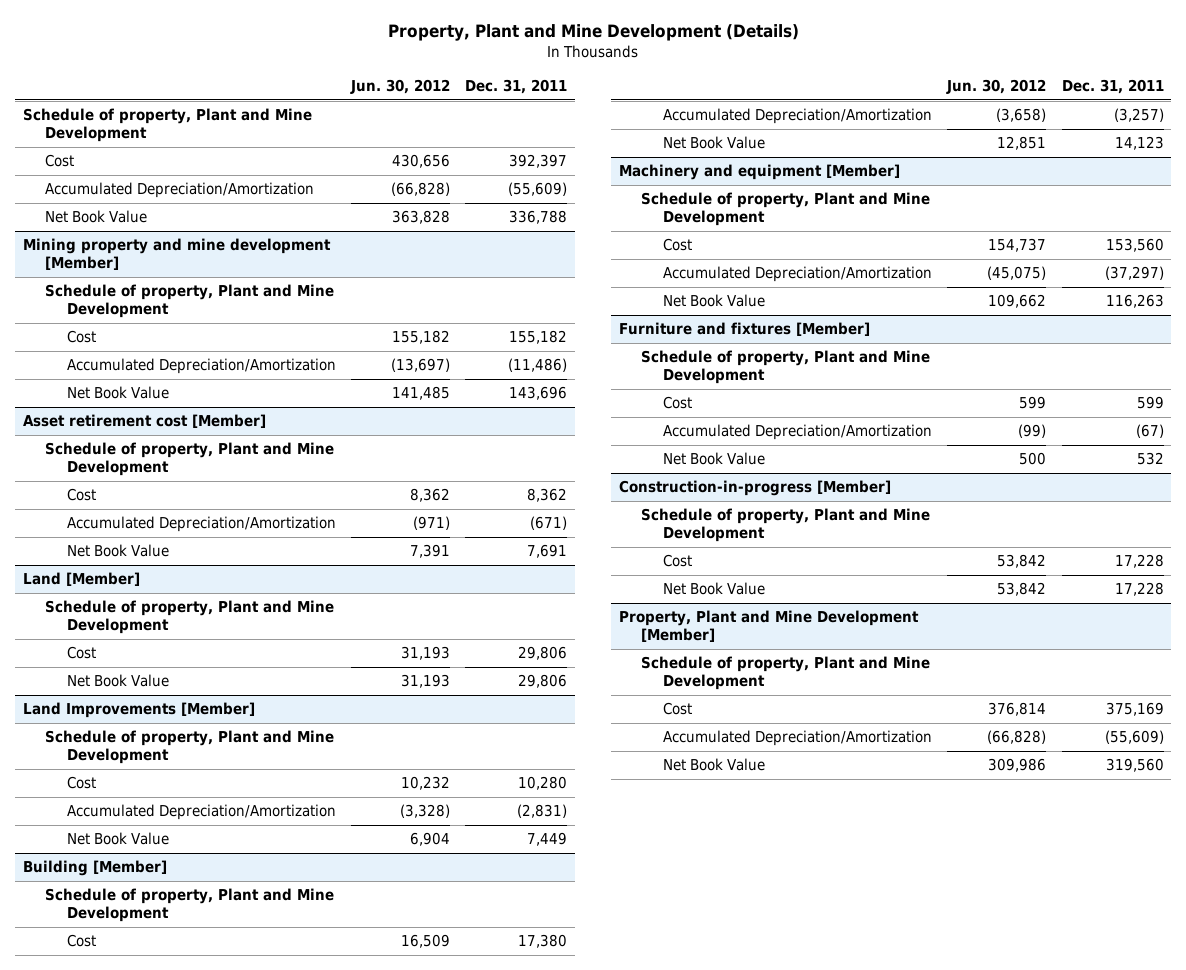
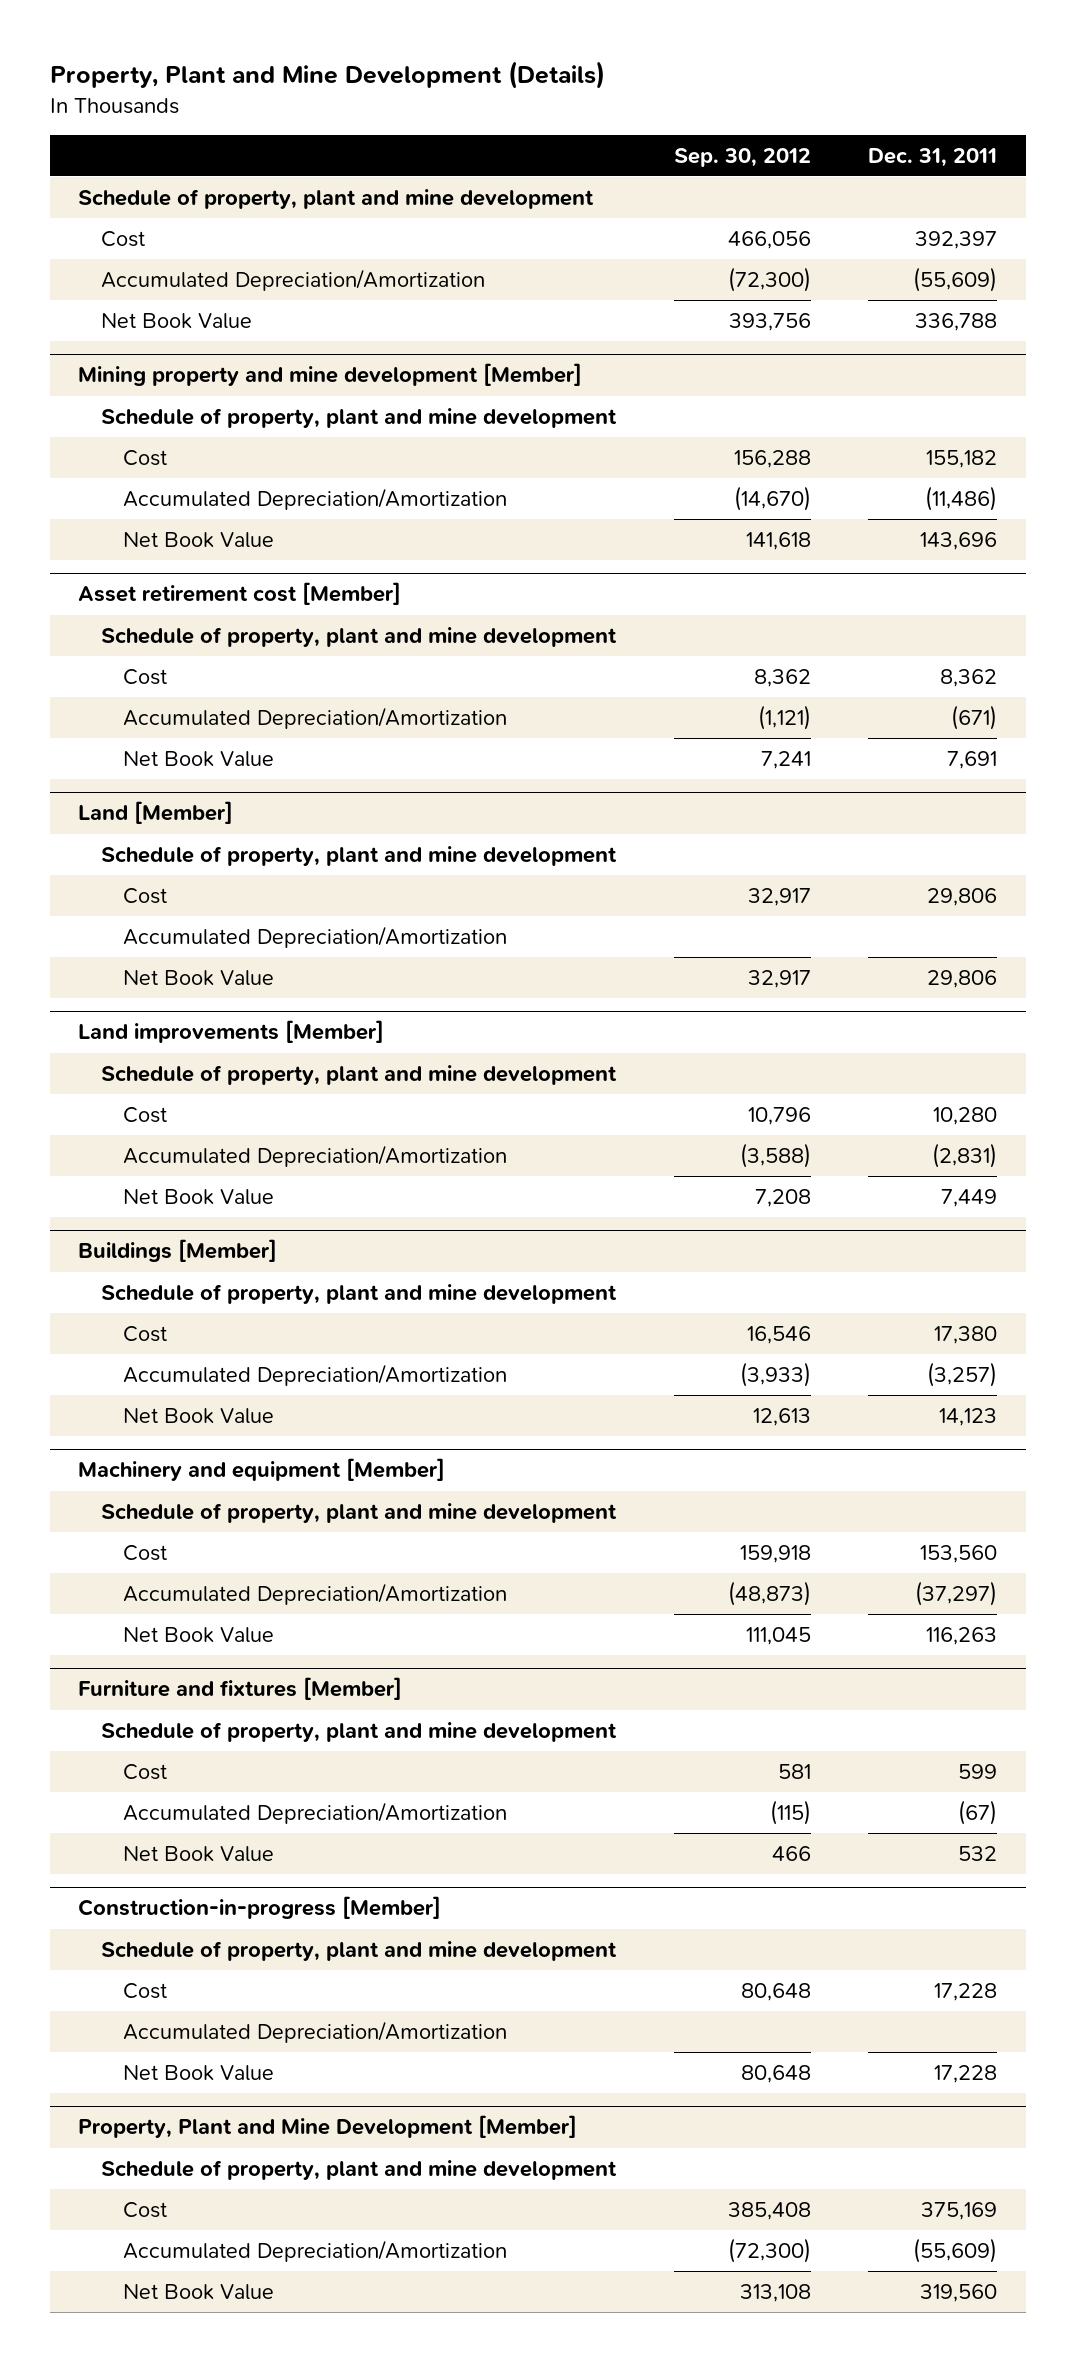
- | Jun. 30, 2012 | Dec. 31, 2011
+ | Sep. 30, 2012 | Dec. 31, 2011
- Schedule of property, Plant and Mine Development
+ Schedule of property, plant and mine development
@ Mining property and mine development [Member]
- Schedule of property, Plant and Mine Development
+ Schedule of property, plant and mine development
@ Asset retirement cost [Member]
- Schedule of property, Plant and Mine Development
+ Schedule of property, plant and mine development
@ Land [Member]
- Schedule of property, Plant and Mine Development
+ Schedule of property, plant and mine development
+ Accumulated Depreciation/Amortization
- Land Improvements [Member]
- Schedule of property, Plant and Mine Development
+ Land improvements [Member]
+ Schedule of property, plant and mine development
- Building [Member]
- Schedule of property, Plant and Mine Development
+ Buildings [Member]
+ Schedule of property, plant and mine development
@ Machinery and equipment [Member]
- Schedule of property, Plant and Mine Development
+ Schedule of property, plant and mine development
@ Furniture and fixtures [Member]
- Schedule of property, Plant and Mine Development
+ Schedule of property, plant and mine development
@ Construction-in-progress [Member]
- Schedule of property, Plant and Mine Development
+ Schedule of property, plant and mine development
+ Accumulated Depreciation/Amortization
@ Property, Plant and Mine Development [Member]
- Schedule of property, Plant and Mine Development
+ Schedule of property, plant and mine development

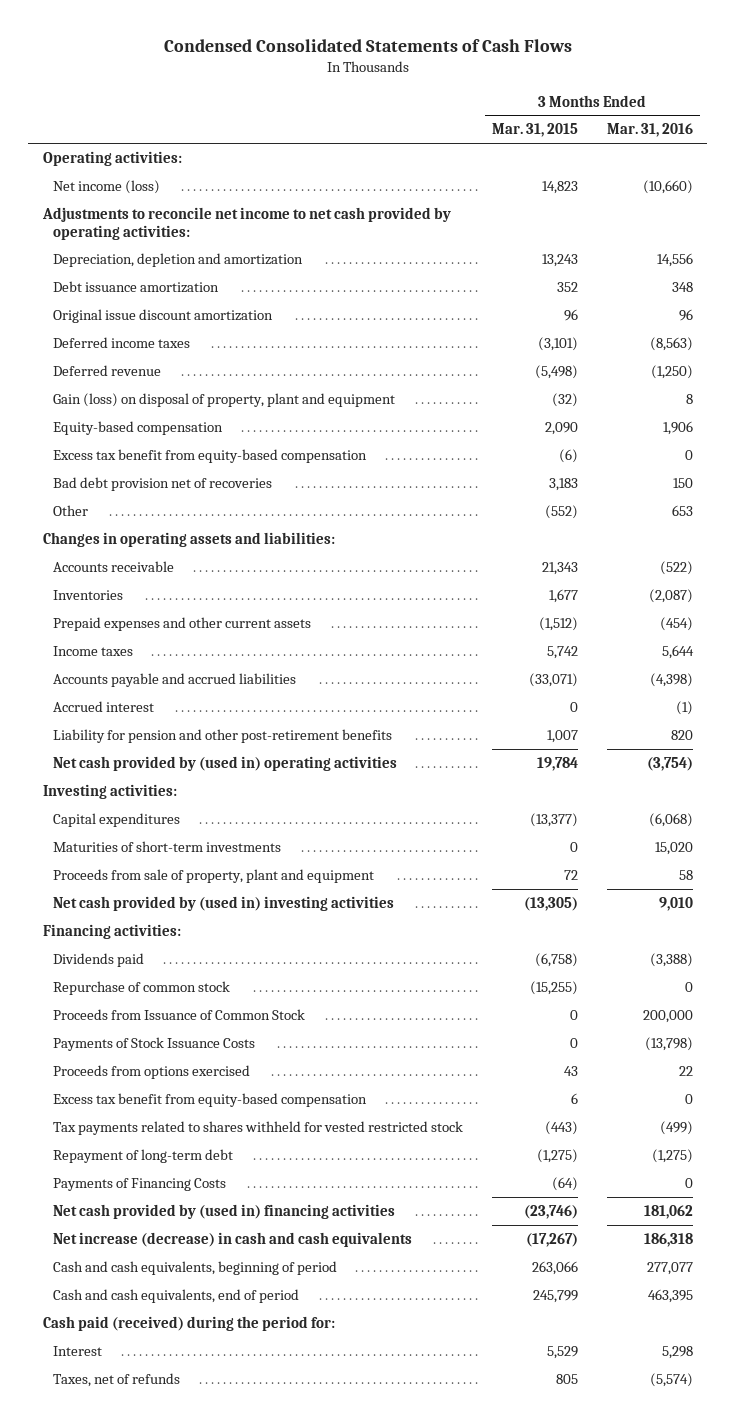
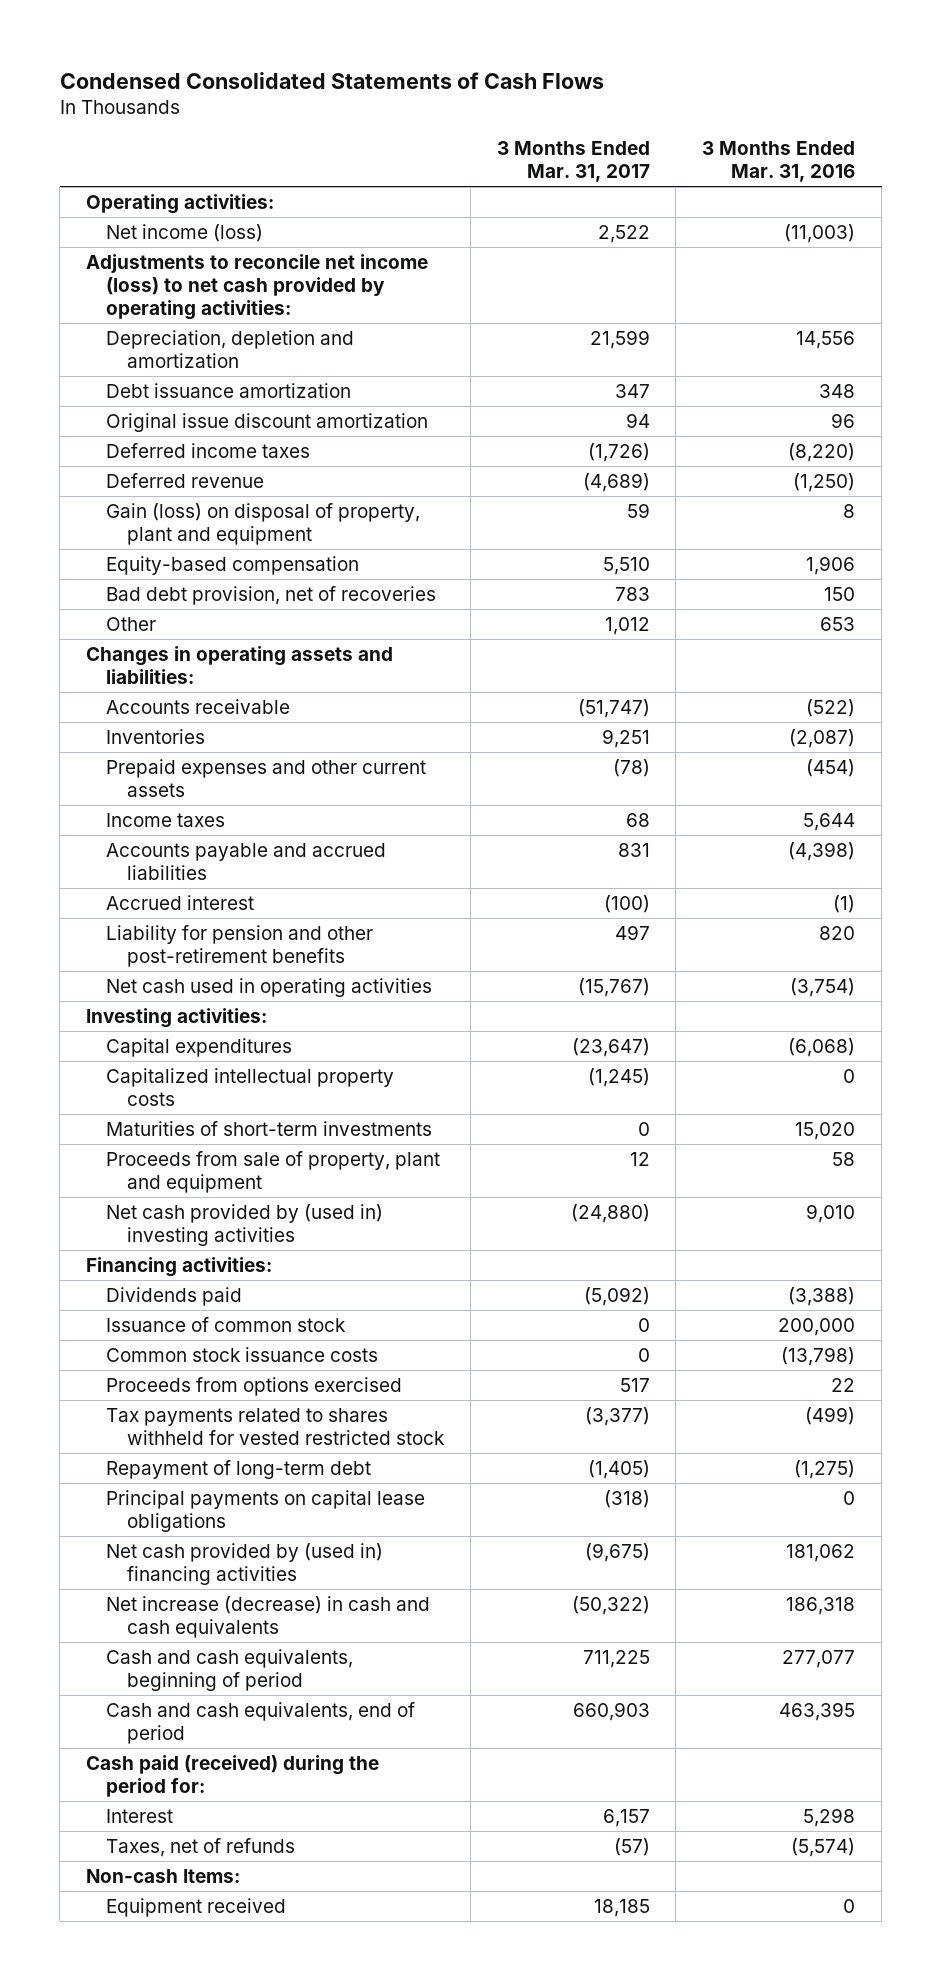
- | 3 Months Ended Mar. 31, 2015 | 3 Months Ended Mar. 31, 2016
+ | 3 Months Ended Mar. 31, 2017 | 3 Months Ended Mar. 31, 2016
- Net income (loss) | 14,823 | (10,660)
- Adjustments to reconcile net income to net cash provided by operating activities:
+ Net income (loss) | 2,522 | (11,003)
+ Adjustments to reconcile net income (loss) to net cash provided by operating activities:
- Deferred income taxes | (3,101) | (8,563)
+ Deferred income taxes | (1,726) | (8,220)
- Excess tax benefit from equity-based compensation | (6) | 0
- Bad debt provision net of recoveries | 3,183 | 150
+ Bad debt provision, net of recoveries | 783 | 150
- Net cash provided by (used in) operating activities | 19,784 | (3,754)
+ Net cash used in operating activities | (15,767) | (3,754)
+ Capitalized intellectual property costs | (1,245) | 0
- Repurchase of common stock | (15,255) | 0
- Proceeds from Issuance of Common Stock | 0 | 200,000
- Payments of Stock Issuance Costs | 0 | (13,798)
+ Issuance of common stock | 0 | 200,000
+ Common stock issuance costs | 0 | (13,798)
- Excess tax benefit from equity-based compensation | 6 | 0
- Payments of Financing Costs | (64) | 0
+ Principal payments on capital lease obligations | (318) | 0
+ Non-cash Items:
+ Equipment received | 18,185 | 0

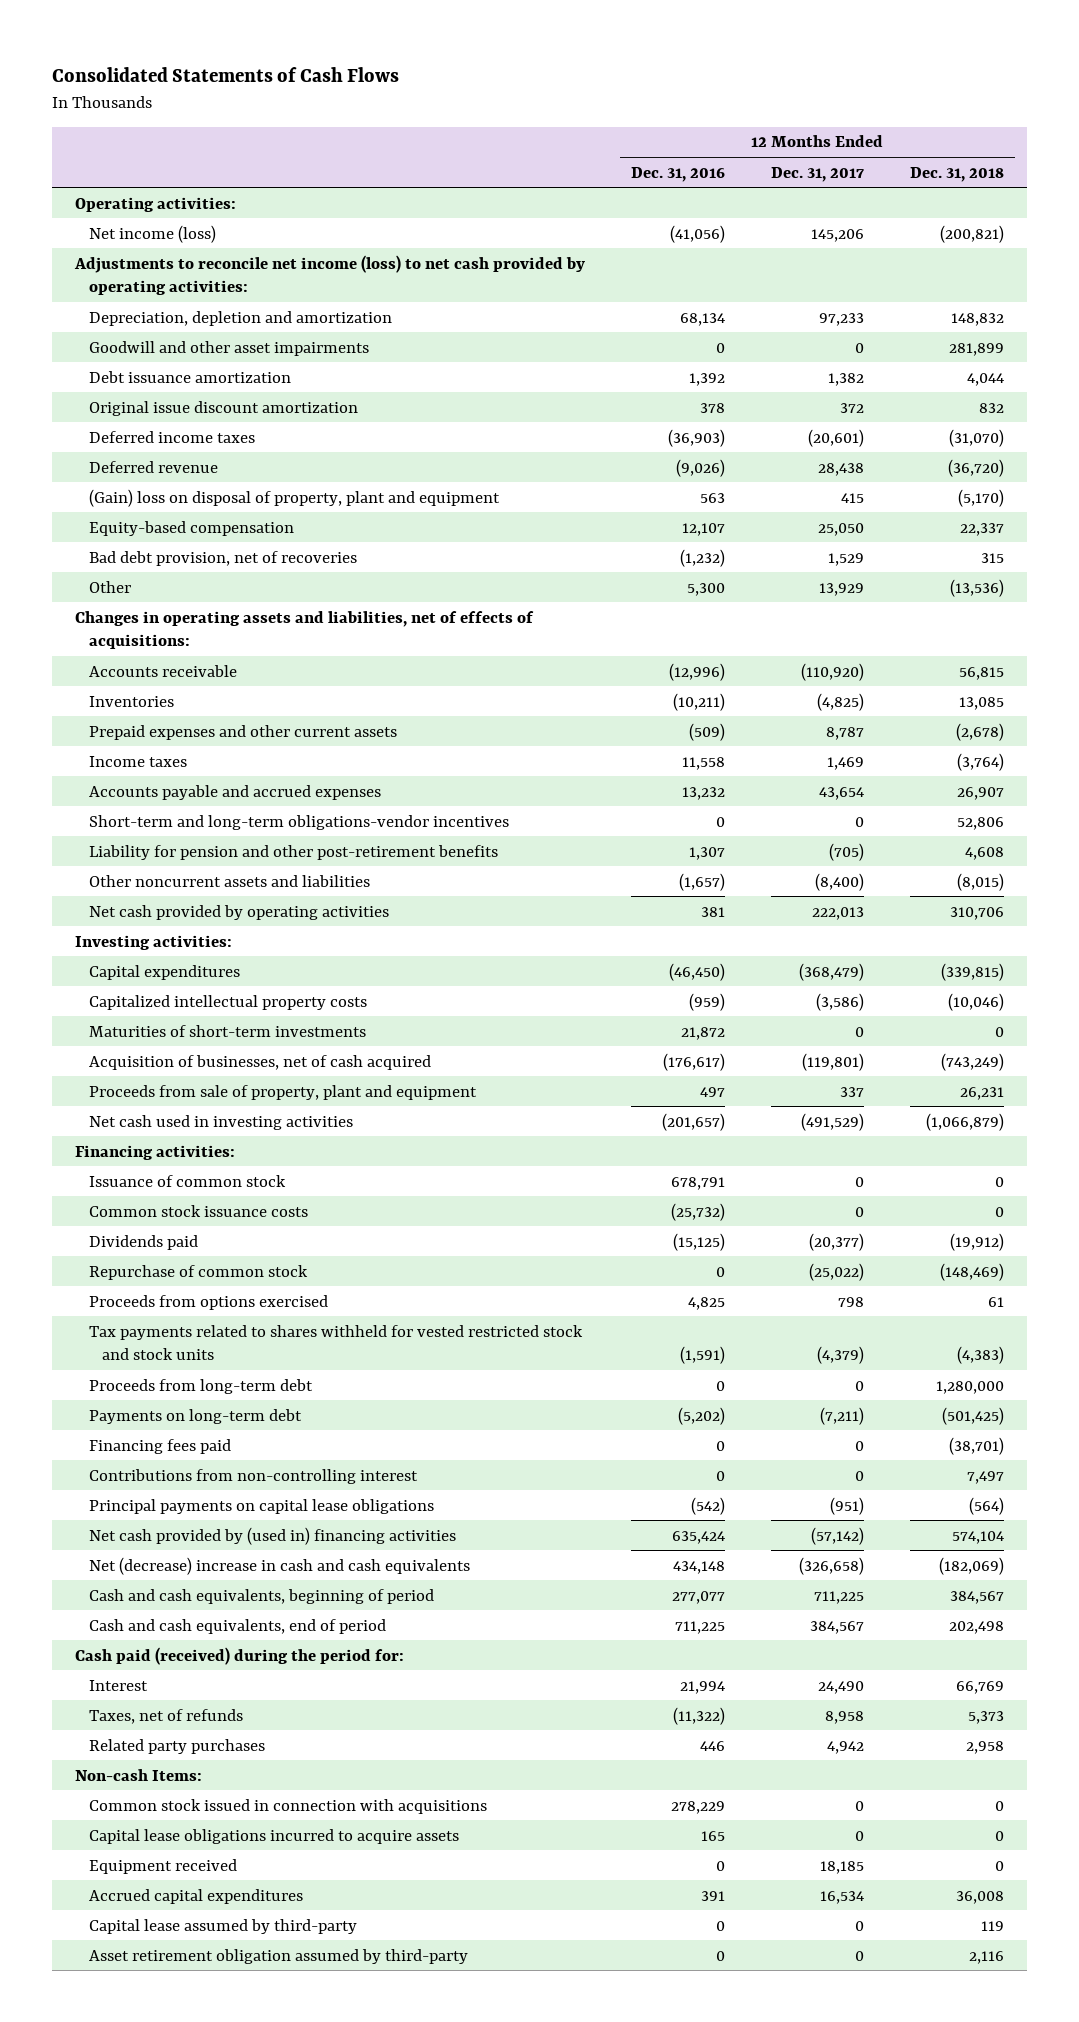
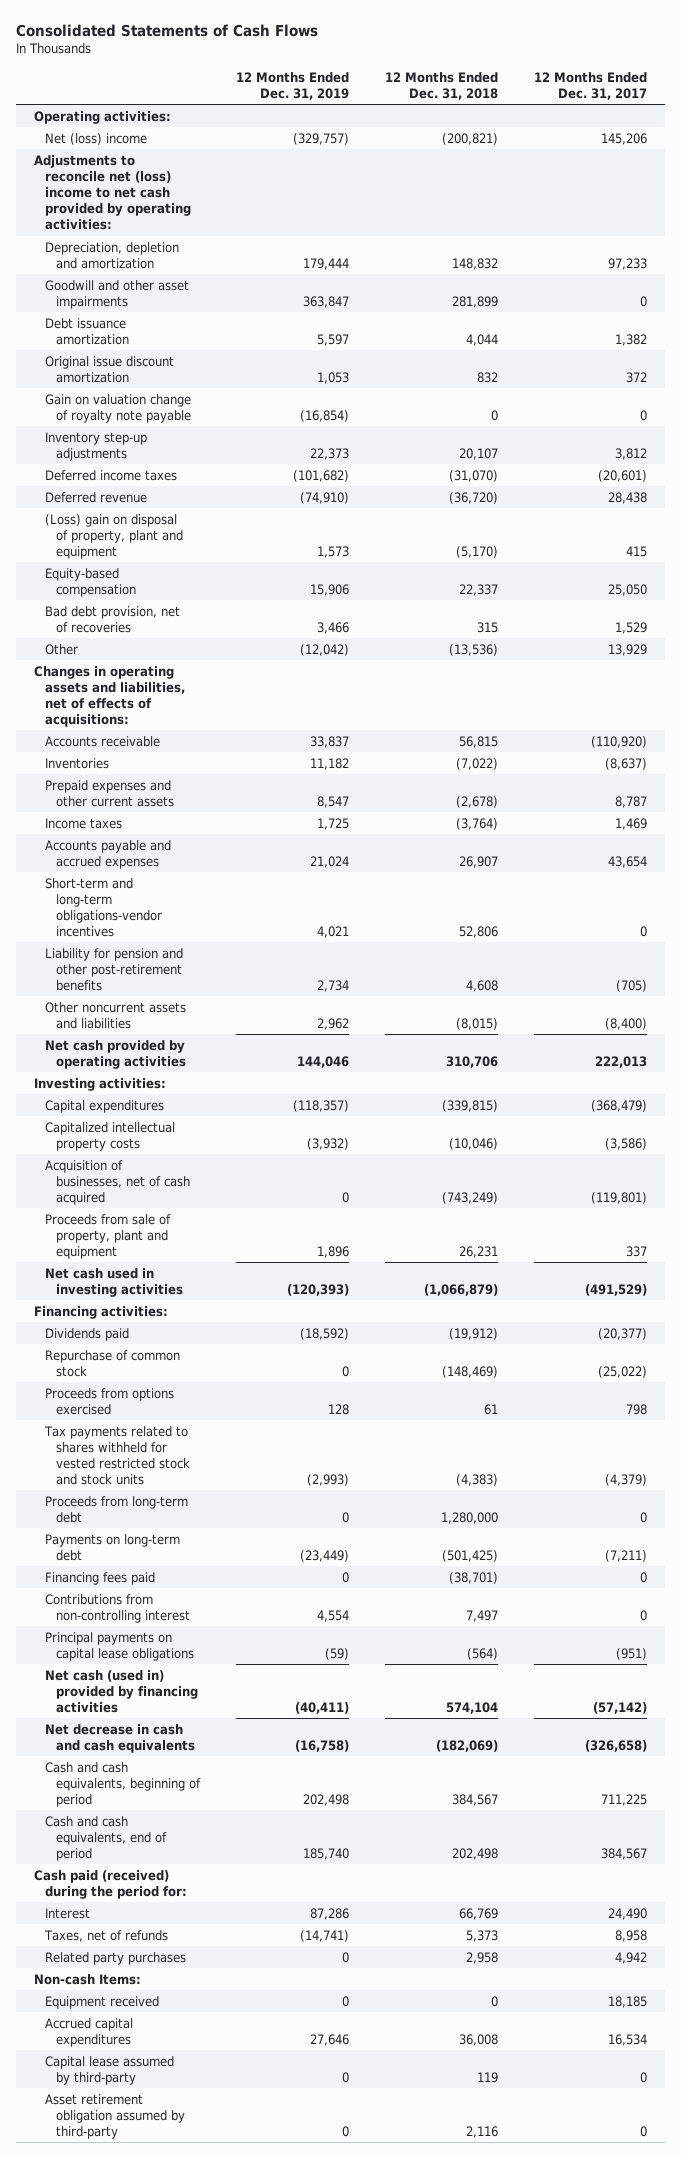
- | 12 Months Ended Dec. 31, 2016 | 12 Months Ended Dec. 31, 2017 | 12 Months Ended Dec. 31, 2018
+ | 12 Months Ended Dec. 31, 2019 | 12 Months Ended Dec. 31, 2018 | 12 Months Ended Dec. 31, 2017
- Net income (loss) | (41,056) | 145,206 | (200,821)
- Adjustments to reconcile net income (loss) to net cash provided by operating activities:
+ Net (loss) income | (329,757) | (200,821) | 145,206
+ Adjustments to reconcile net (loss) income to net cash provided by operating activities:
+ Gain on valuation change of royalty note payable | (16,854) | 0 | 0
+ Inventory step-up adjustments | 22,373 | 20,107 | 3,812
- (Gain) loss on disposal of property, plant and equipment | 563 | 415 | (5,170)
+ (Loss) gain on disposal of property, plant and equipment | 1,573 | (5,170) | 415
- Inventories | (10,211) | (4,825) | 13,085
+ Inventories | 11,182 | (7,022) | (8,637)
- Maturities of short-term investments | 21,872 | 0 | 0
- Issuance of common stock | 678,791 | 0 | 0
- Common stock issuance costs | (25,732) | 0 | 0
- Net cash provided by (used in) financing activities | 635,424 | (57,142) | 574,104
- Net (decrease) increase in cash and cash equivalents | 434,148 | (326,658) | (182,069)
+ Net cash (used in) provided by financing activities | (40,411) | 574,104 | (57,142)
+ Net decrease in cash and cash equivalents | (16,758) | (182,069) | (326,658)
- Common stock issued in connection with acquisitions | 278,229 | 0 | 0
- Capital lease obligations incurred to acquire assets | 165 | 0 | 0

